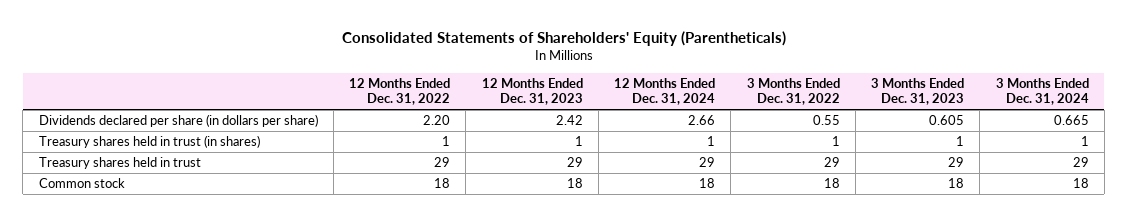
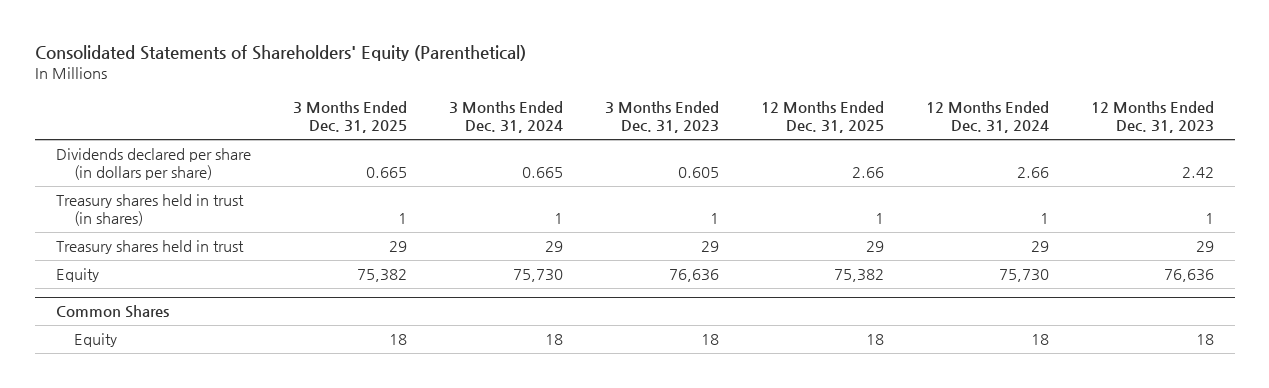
- Consolidated Statements of Shareholders' Equity (Parentheticals)
+ Consolidated Statements of Shareholders' Equity (Parenthetical)
- | 12 Months Ended Dec. 31, 2022 | 12 Months Ended Dec. 31, 2023 | 12 Months Ended Dec. 31, 2024 | 3 Months Ended Dec. 31, 2022 | 3 Months Ended Dec. 31, 2023 | 3 Months Ended Dec. 31, 2024
+ | 3 Months Ended Dec. 31, 2025 | 3 Months Ended Dec. 31, 2024 | 3 Months Ended Dec. 31, 2023 | 12 Months Ended Dec. 31, 2025 | 12 Months Ended Dec. 31, 2024 | 12 Months Ended Dec. 31, 2023
- Common stock | 18 | 18 | 18 | 18 | 18 | 18
+ Equity | 75,382 | 75,730 | 76,636 | 75,382 | 75,730 | 76,636
+ Common Shares
+ Equity | 18 | 18 | 18 | 18 | 18 | 18

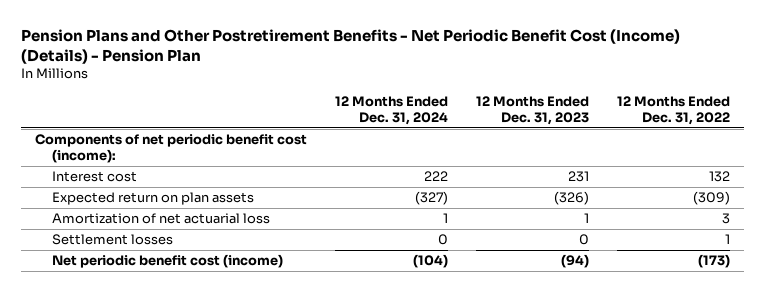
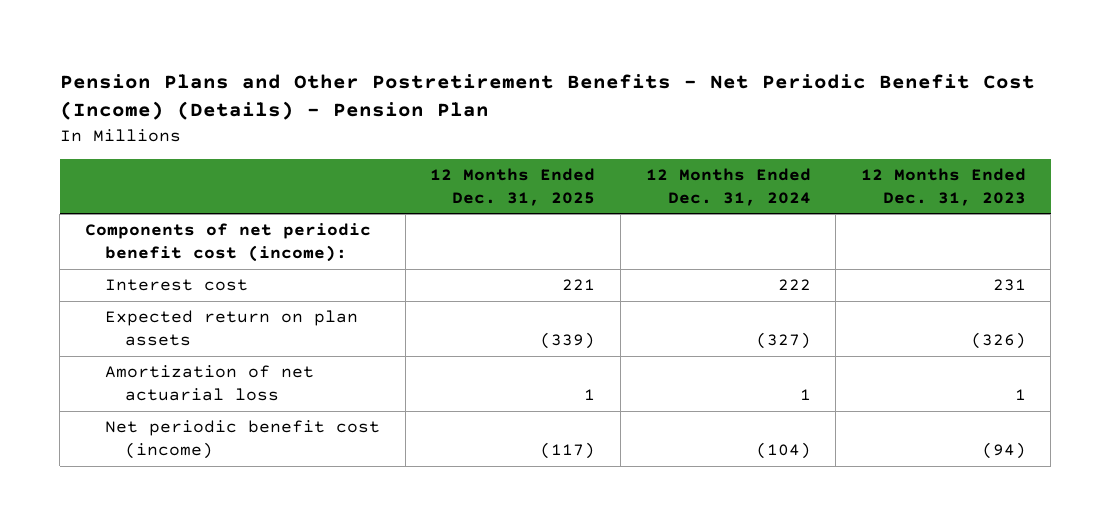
- | 12 Months Ended Dec. 31, 2024 | 12 Months Ended Dec. 31, 2023 | 12 Months Ended Dec. 31, 2022
+ | 12 Months Ended Dec. 31, 2025 | 12 Months Ended Dec. 31, 2024 | 12 Months Ended Dec. 31, 2023
- Settlement losses | 0 | 0 | 1

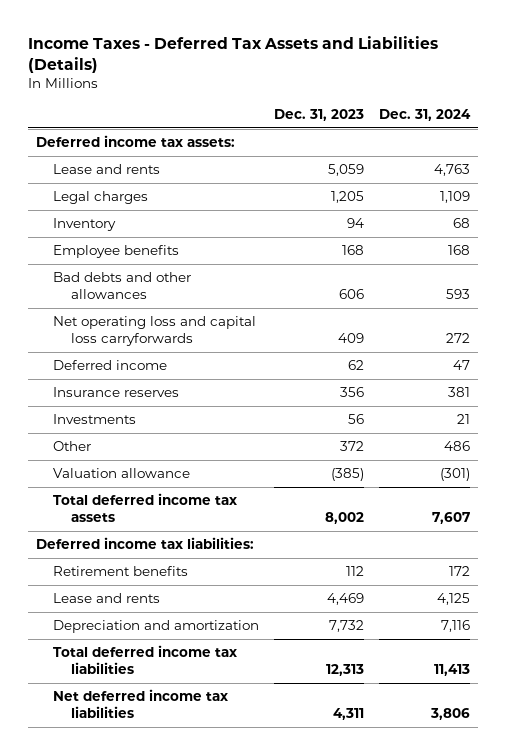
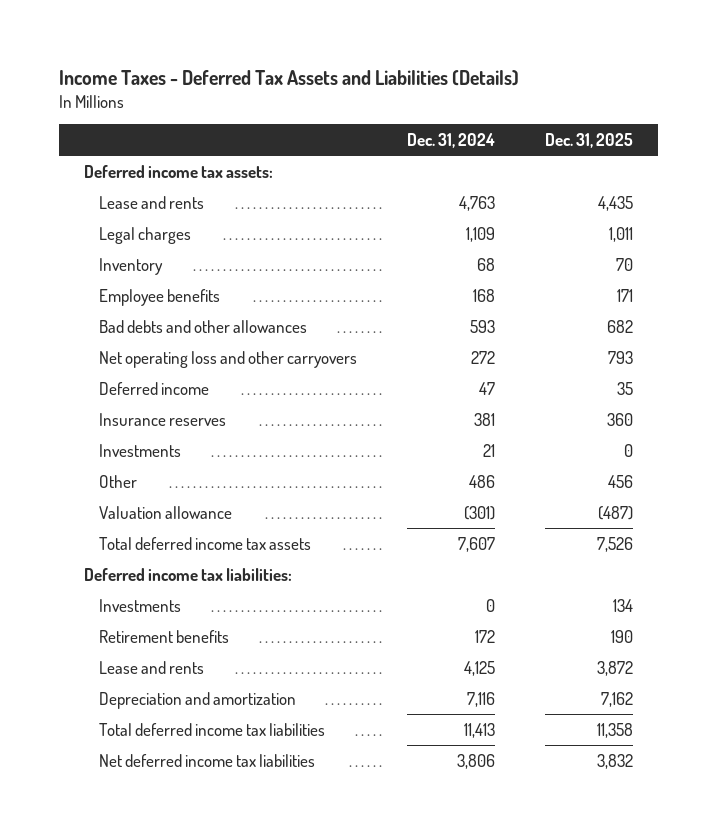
- | Dec. 31, 2023 | Dec. 31, 2024
+ | Dec. 31, 2024 | Dec. 31, 2025
- Net operating loss and capital loss carryforwards | 409 | 272
+ Net operating loss and other carryovers | 272 | 793
+ Investments | 0 | 134

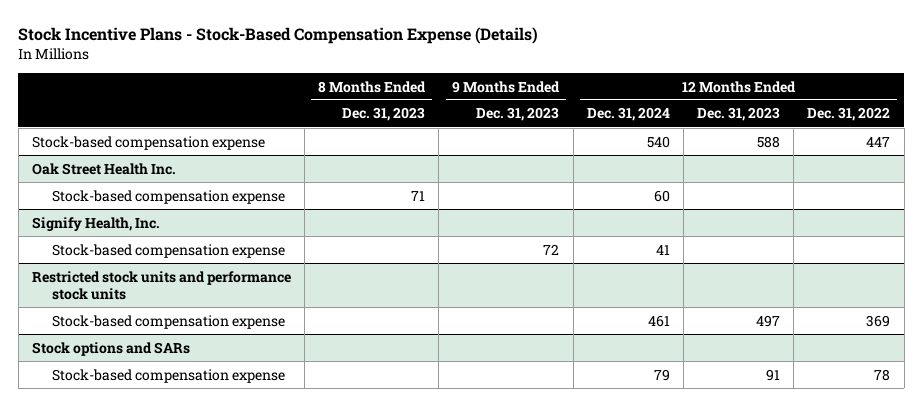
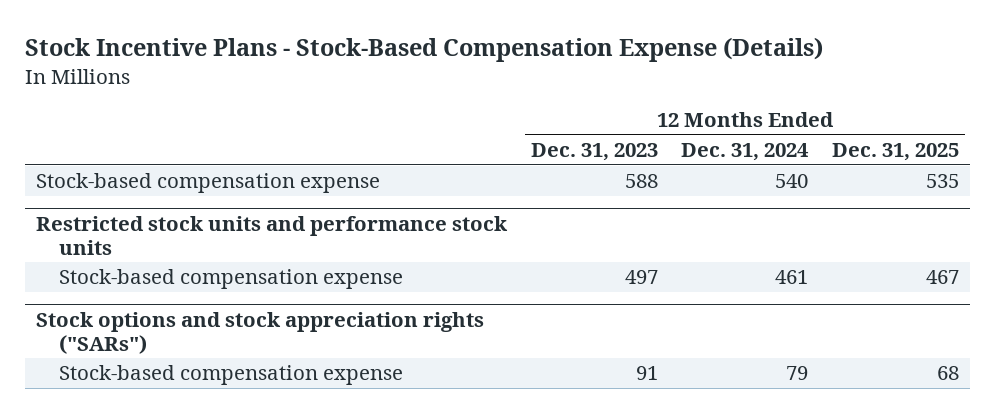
- | 8 Months Ended Dec. 31, 2023 | 9 Months Ended Dec. 31, 2023 | 12 Months Ended Dec. 31, 2024 | 12 Months Ended Dec. 31, 2023 | 12 Months Ended Dec. 31, 2022
+ | 12 Months Ended Dec. 31, 2023 | 12 Months Ended Dec. 31, 2024 | 12 Months Ended Dec. 31, 2025
- Oak Street Health Inc.
- Stock-based compensation expense | 71 | | 60 | |
- Signify Health, Inc.
- Stock-based compensation expense | | 72 | 41 | |
- Stock options and SARs
+ Stock options and stock appreciation rights ("SARs")

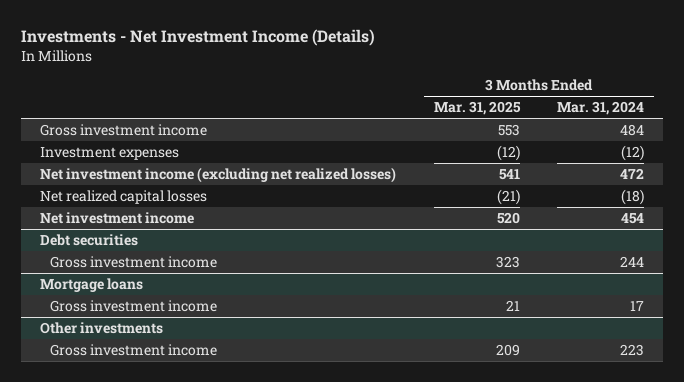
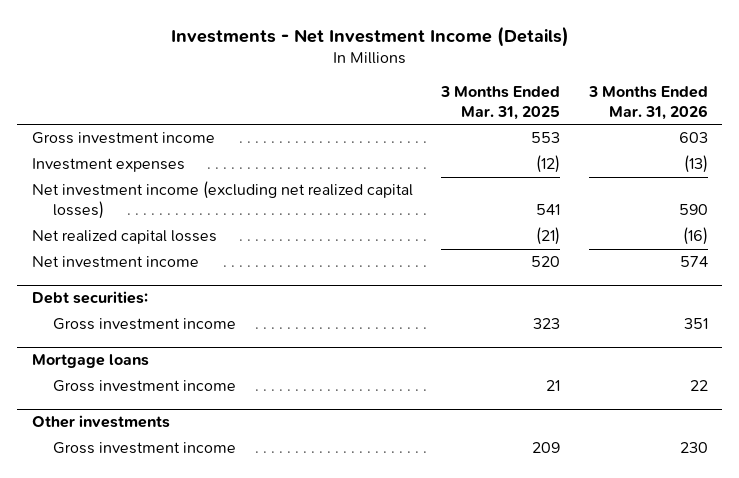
- | 3 Months Ended Mar. 31, 2025 | 3 Months Ended Mar. 31, 2024
+ | 3 Months Ended Mar. 31, 2025 | 3 Months Ended Mar. 31, 2026
- Net investment income (excluding net realized losses) | 541 | 472
+ Net investment income (excluding net realized capital losses) | 541 | 590
- Debt securities
+ Debt securities:

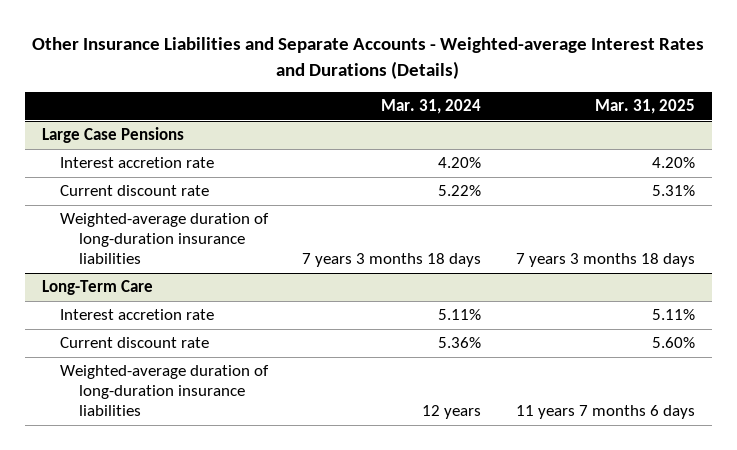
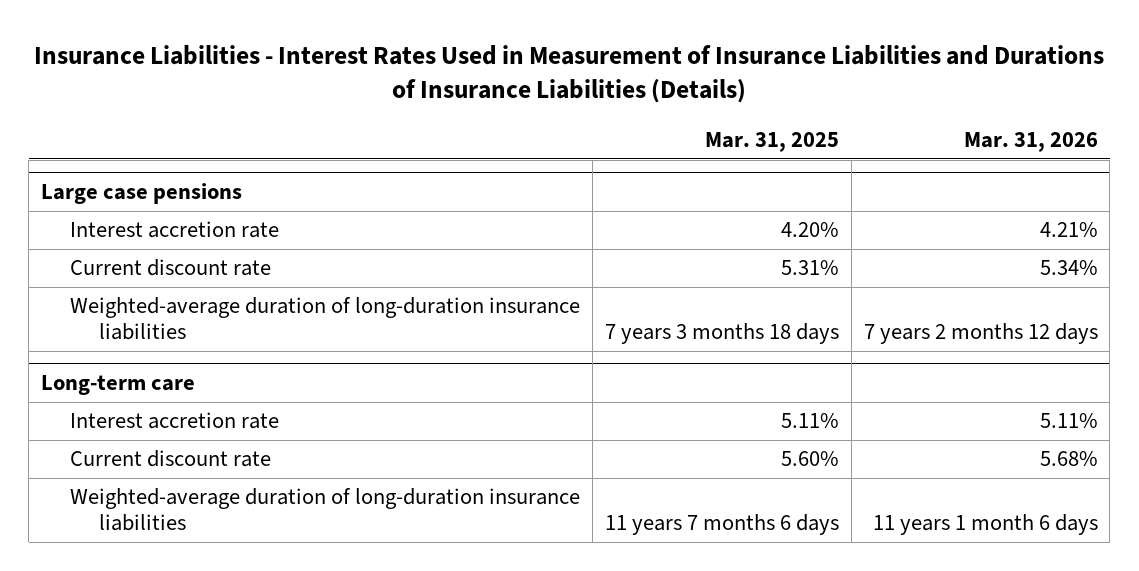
- Other Insurance Liabilities and Separate Accounts - Weighted-average Interest Rates and Durations (Details)
+ Insurance Liabilities - Interest Rates Used in Measurement of Insurance Liabilities and Durations of Insurance Liabilities (Details)
- | Mar. 31, 2024 | Mar. 31, 2025
+ | Mar. 31, 2025 | Mar. 31, 2026
- Large Case Pensions
+ Large case pensions
- Long-Term Care
+ Long-term care

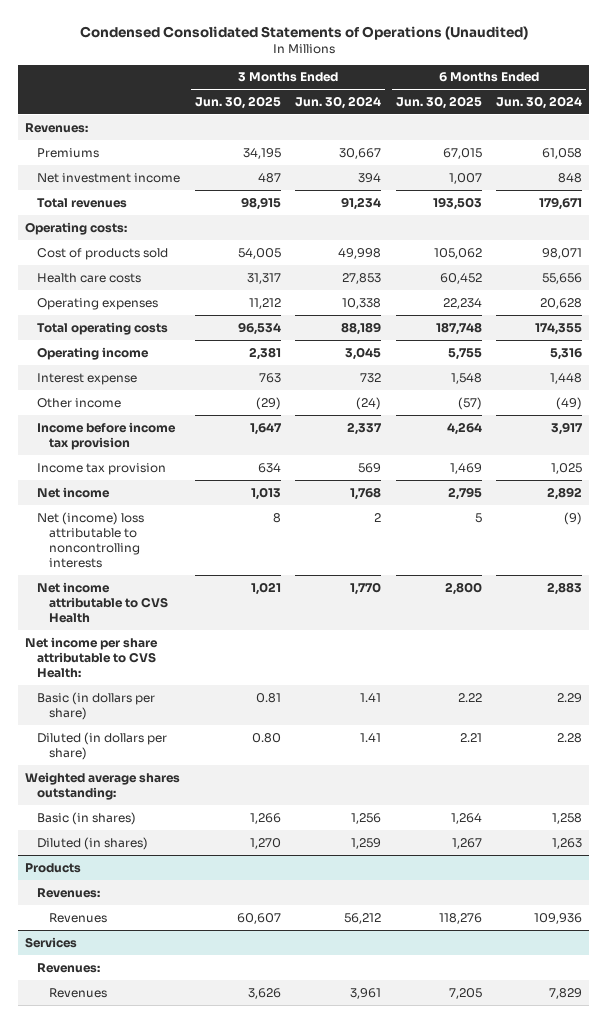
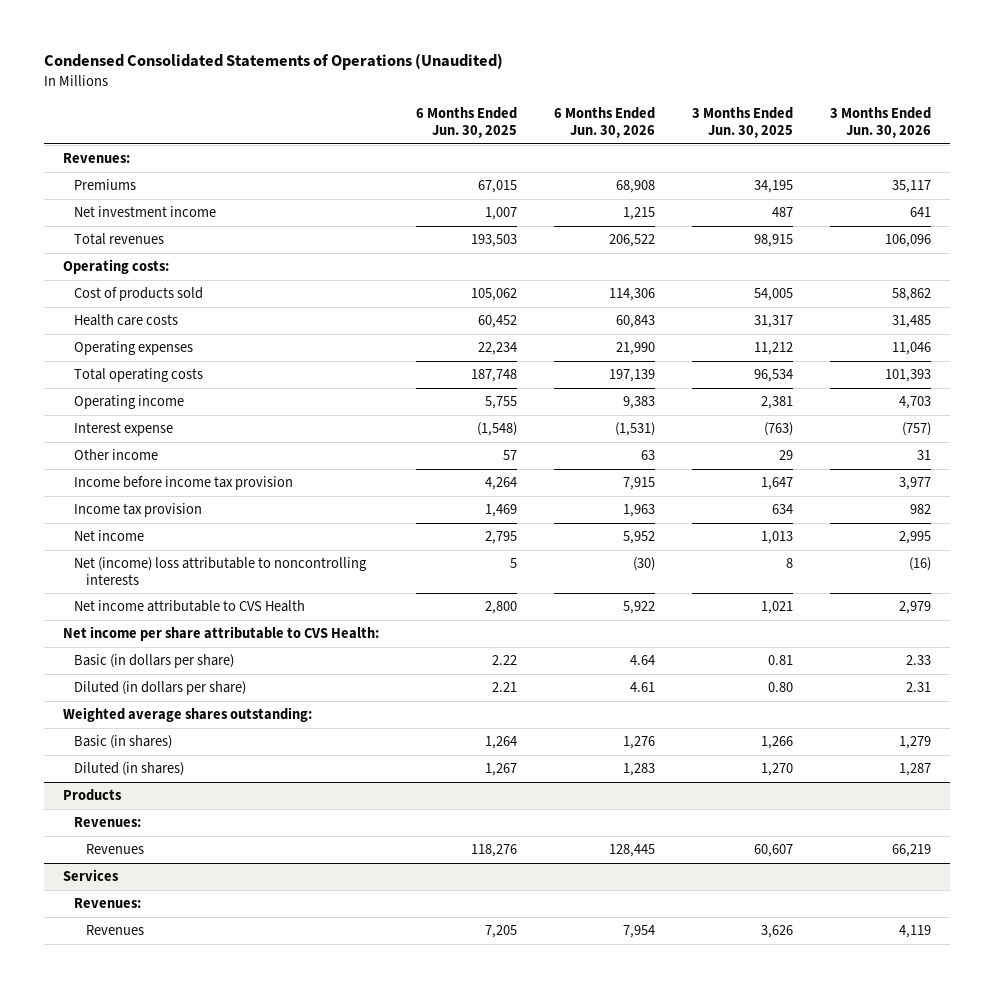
- | 3 Months Ended Jun. 30, 2025 | 3 Months Ended Jun. 30, 2024 | 6 Months Ended Jun. 30, 2025 | 6 Months Ended Jun. 30, 2024
+ | 6 Months Ended Jun. 30, 2025 | 6 Months Ended Jun. 30, 2026 | 3 Months Ended Jun. 30, 2025 | 3 Months Ended Jun. 30, 2026
- Interest expense | 763 | 732 | 1,548 | 1,448
- Other income | (29) | (24) | (57) | (49)
+ Interest expense | (1,548) | (1,531) | (763) | (757)
+ Other income | 57 | 63 | 29 | 31

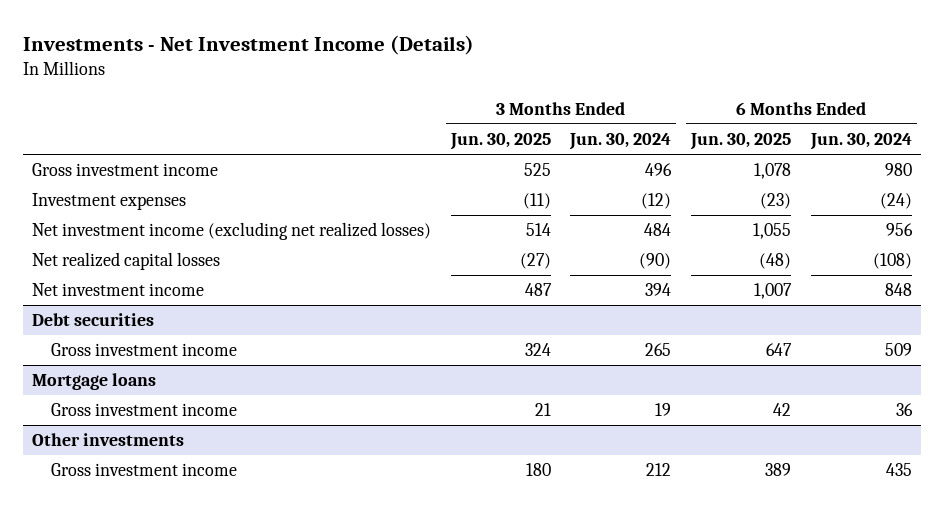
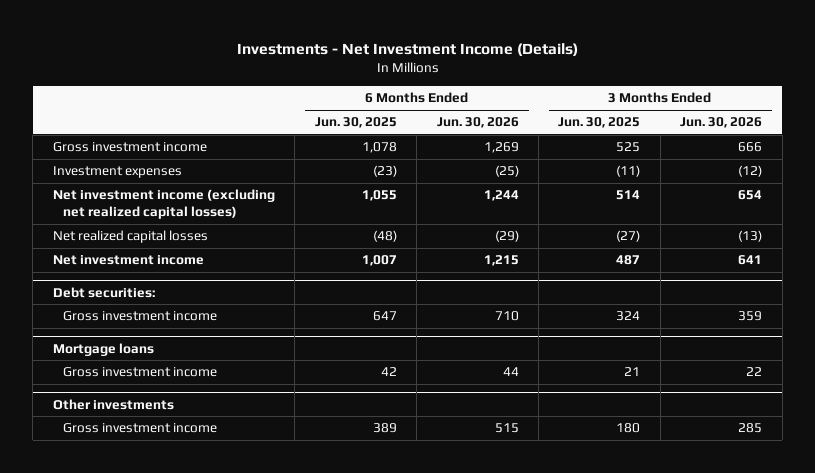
- | 3 Months Ended Jun. 30, 2025 | 3 Months Ended Jun. 30, 2024 | 6 Months Ended Jun. 30, 2025 | 6 Months Ended Jun. 30, 2024
+ | 6 Months Ended Jun. 30, 2025 | 6 Months Ended Jun. 30, 2026 | 3 Months Ended Jun. 30, 2025 | 3 Months Ended Jun. 30, 2026
- Net investment income (excluding net realized losses) | 514 | 484 | 1,055 | 956
+ Net investment income (excluding net realized capital losses) | 1,055 | 1,244 | 514 | 654
- Debt securities
+ Debt securities:

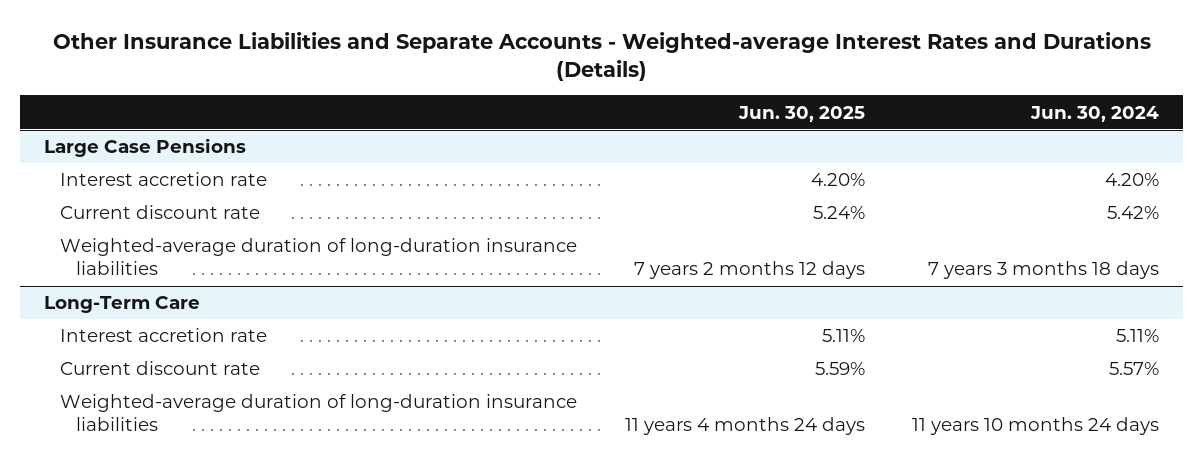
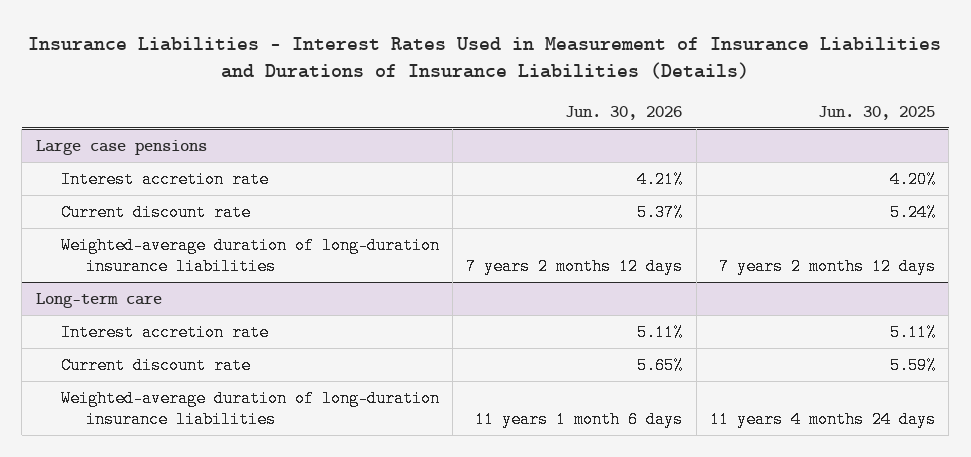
- Other Insurance Liabilities and Separate Accounts - Weighted-average Interest Rates and Durations (Details)
+ Insurance Liabilities - Interest Rates Used in Measurement of Insurance Liabilities and Durations of Insurance Liabilities (Details)
- | Jun. 30, 2025 | Jun. 30, 2024
+ | Jun. 30, 2026 | Jun. 30, 2025
- Large Case Pensions
+ Large case pensions
- Long-Term Care
+ Long-term care

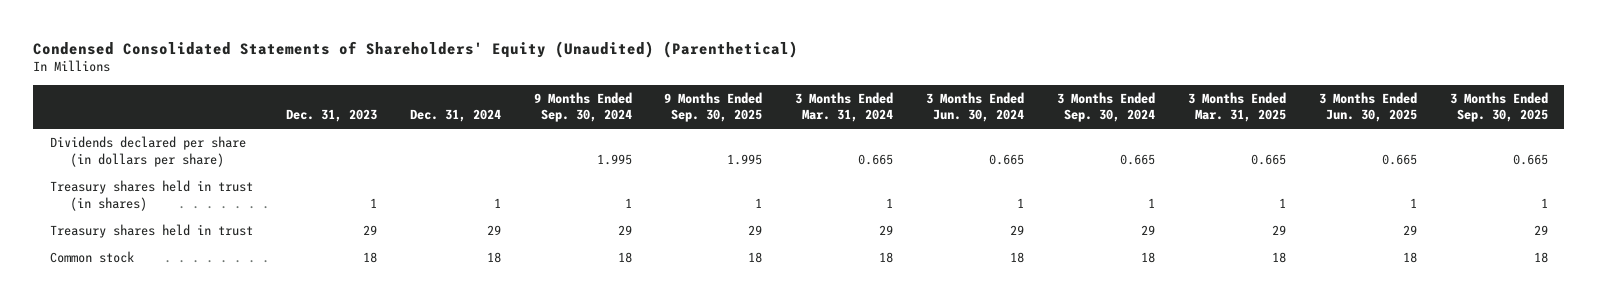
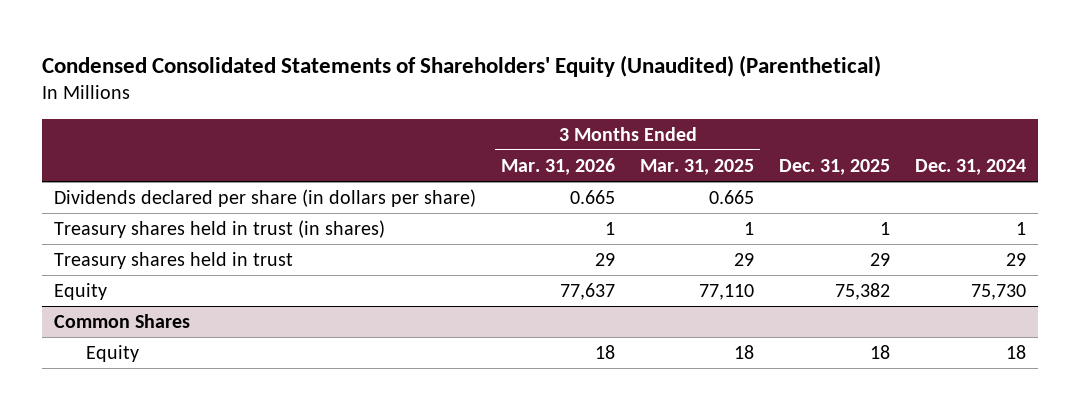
- | Dec. 31, 2023 | Dec. 31, 2024 | 9 Months Ended Sep. 30, 2024 | 9 Months Ended Sep. 30, 2025 | 3 Months Ended Mar. 31, 2024 | 3 Months Ended Jun. 30, 2024 | 3 Months Ended Sep. 30, 2024 | 3 Months Ended Mar. 31, 2025 | 3 Months Ended Jun. 30, 2025 | 3 Months Ended Sep. 30, 2025
+ | 3 Months Ended Mar. 31, 2026 | 3 Months Ended Mar. 31, 2025 | Dec. 31, 2025 | Dec. 31, 2024
- Common stock | 18 | 18 | 18 | 18 | 18 | 18 | 18 | 18 | 18 | 18
+ Equity | 77,637 | 77,110 | 75,382 | 75,730
+ Common Shares
+ Equity | 18 | 18 | 18 | 18

